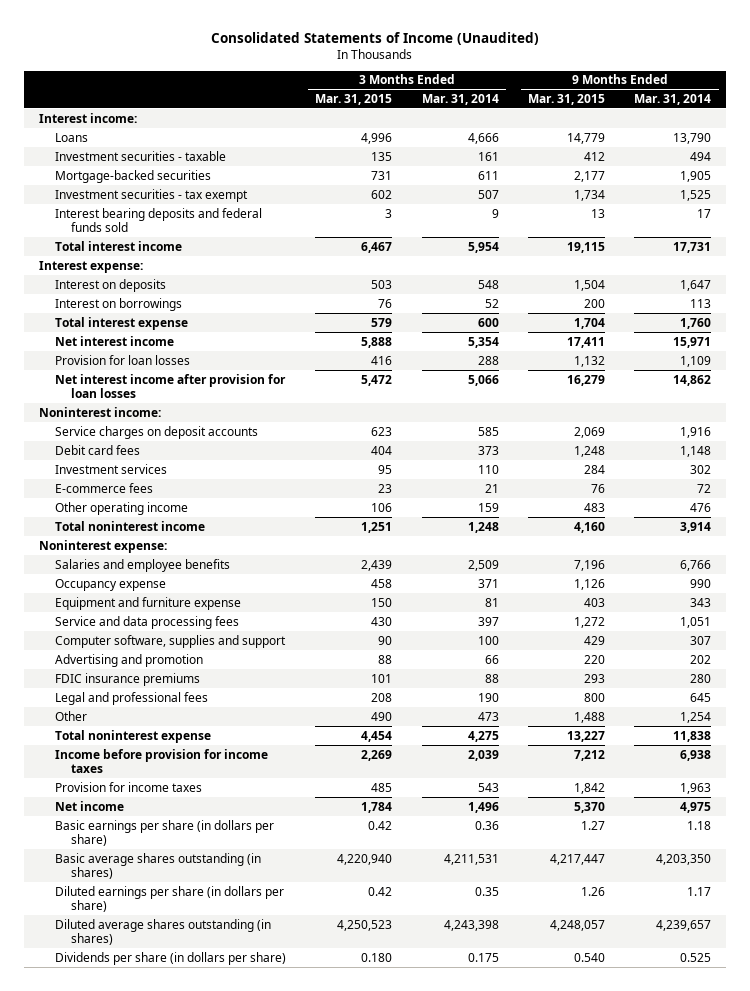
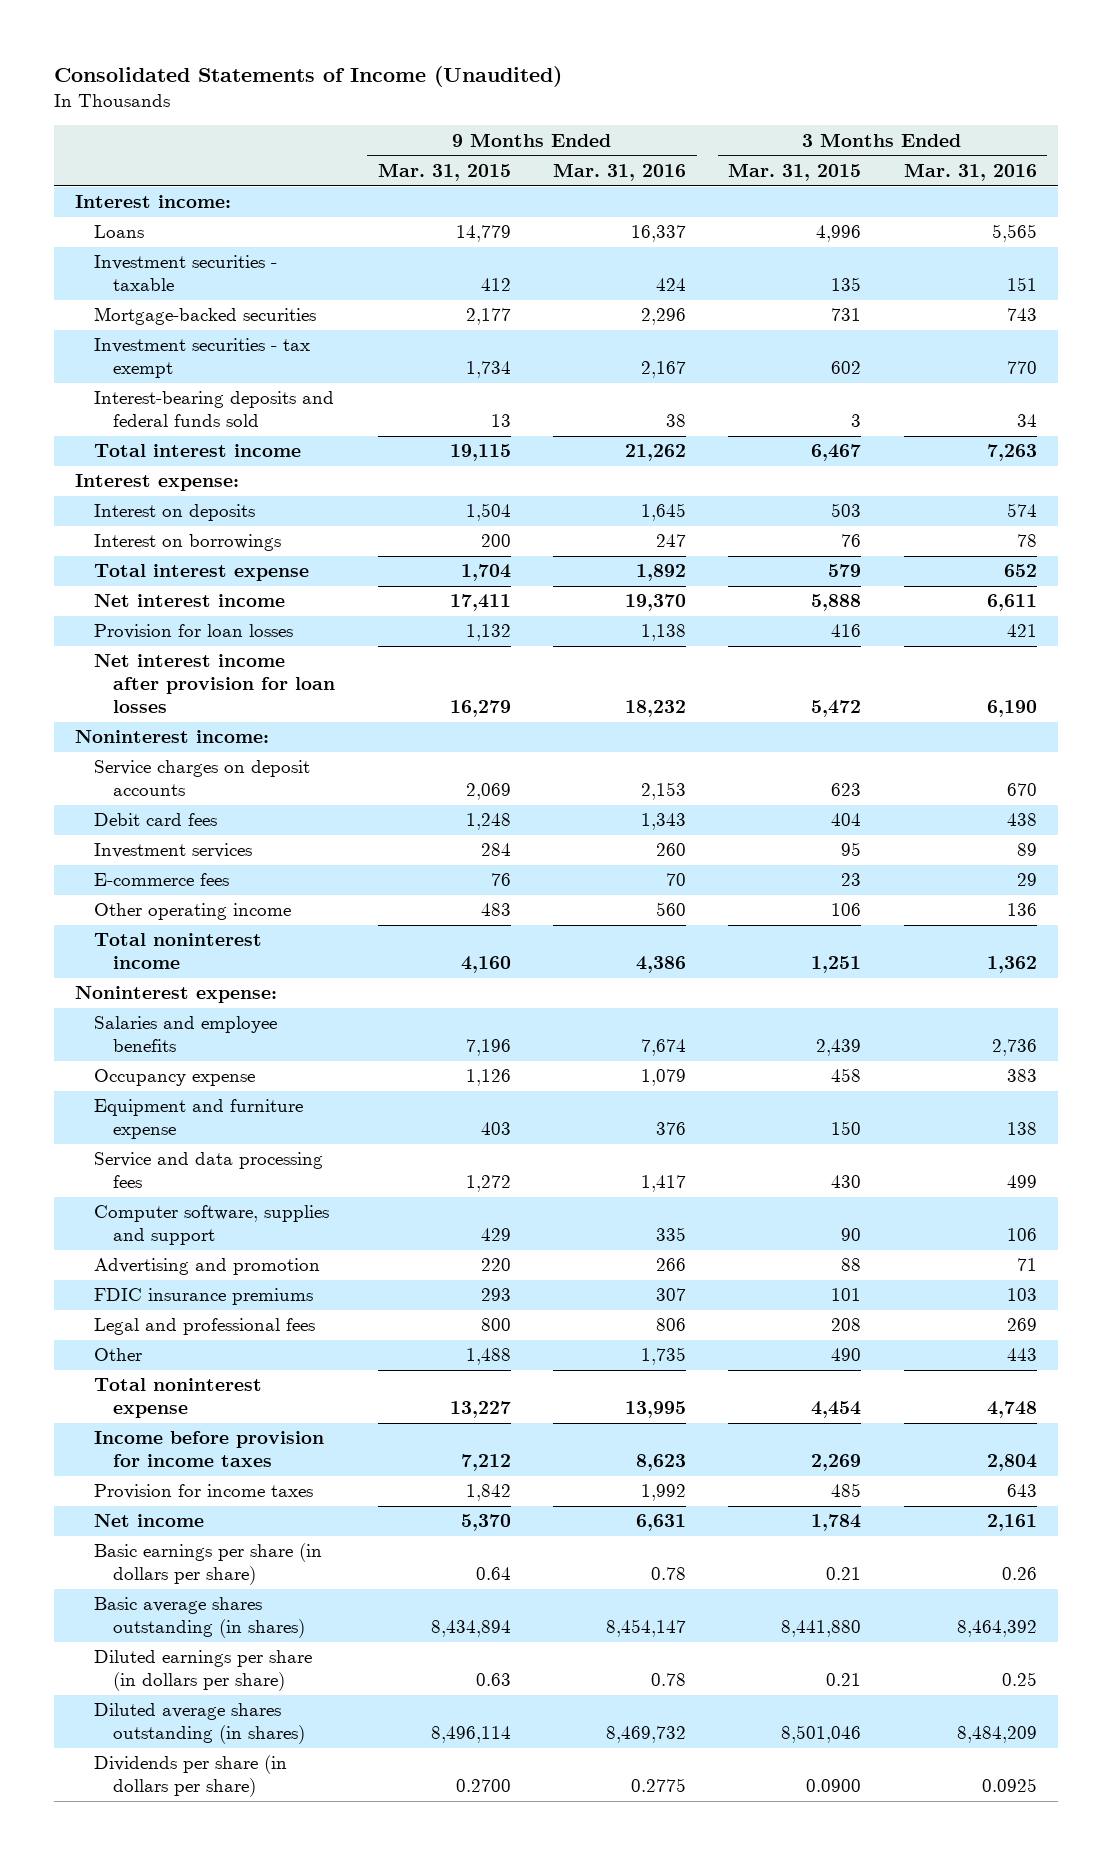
- | 3 Months Ended Mar. 31, 2015 | 3 Months Ended Mar. 31, 2014 | 9 Months Ended Mar. 31, 2015 | 9 Months Ended Mar. 31, 2014
+ | 9 Months Ended Mar. 31, 2015 | 9 Months Ended Mar. 31, 2016 | 3 Months Ended Mar. 31, 2015 | 3 Months Ended Mar. 31, 2016
- Interest bearing deposits and federal funds sold | 3 | 9 | 13 | 17
+ Interest-bearing deposits and federal funds sold | 13 | 38 | 3 | 34
- Basic earnings per share (in dollars per share) | 0.42 | 0.36 | 1.27 | 1.18
- Basic average shares outstanding (in shares) | 4,220,940 | 4,211,531 | 4,217,447 | 4,203,350
- Diluted earnings per share (in dollars per share) | 0.42 | 0.35 | 1.26 | 1.17
- Diluted average shares outstanding (in shares) | 4,250,523 | 4,243,398 | 4,248,057 | 4,239,657
- Dividends per share (in dollars per share) | 0.180 | 0.175 | 0.540 | 0.525
+ Basic earnings per share (in dollars per share) | 0.64 | 0.78 | 0.21 | 0.26
+ Basic average shares outstanding (in shares) | 8,434,894 | 8,454,147 | 8,441,880 | 8,464,392
+ Diluted earnings per share (in dollars per share) | 0.63 | 0.78 | 0.21 | 0.25
+ Diluted average shares outstanding (in shares) | 8,496,114 | 8,469,732 | 8,501,046 | 8,484,209
+ Dividends per share (in dollars per share) | 0.2700 | 0.2775 | 0.0900 | 0.0925

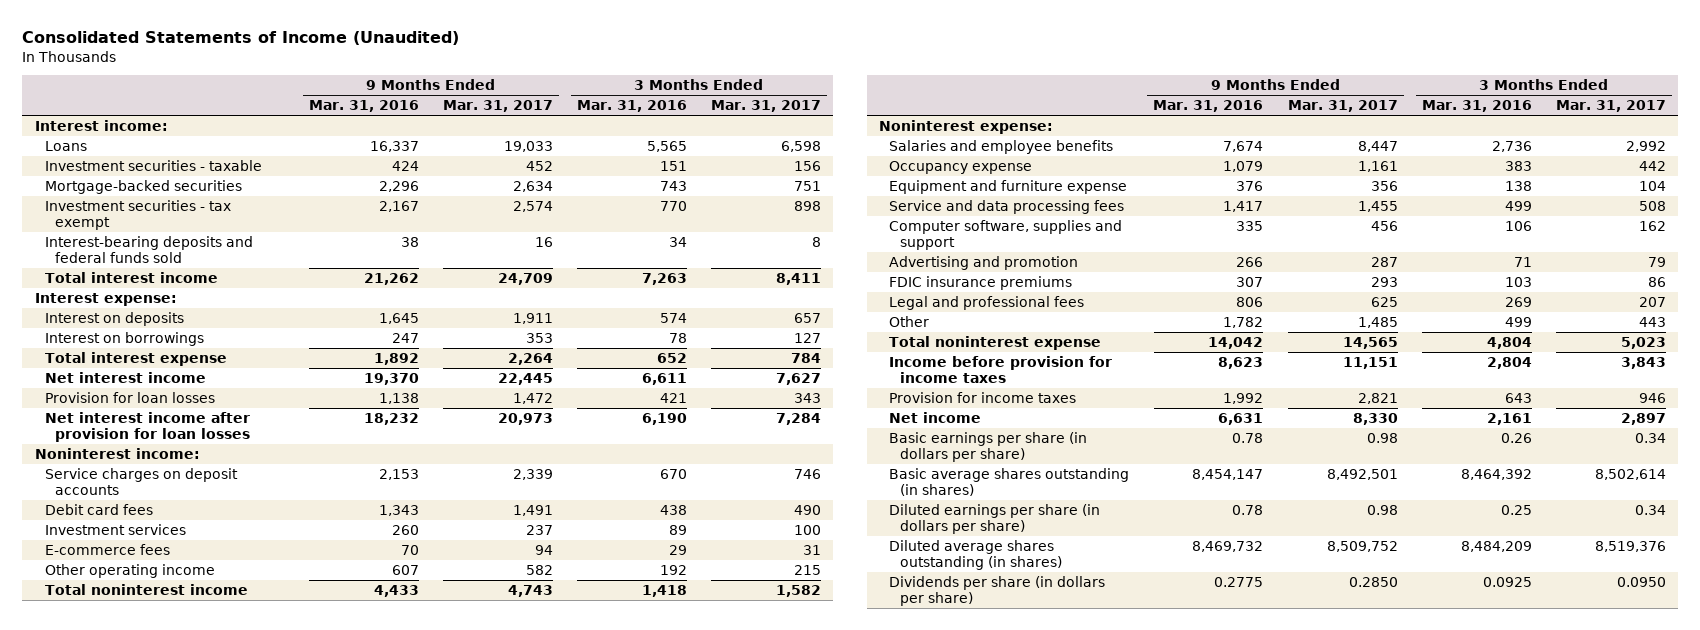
- | 9 Months Ended Mar. 31, 2015 | 9 Months Ended Mar. 31, 2016 | 3 Months Ended Mar. 31, 2015 | 3 Months Ended Mar. 31, 2016
+ | 9 Months Ended Mar. 31, 2016 | 9 Months Ended Mar. 31, 2017 | 3 Months Ended Mar. 31, 2016 | 3 Months Ended Mar. 31, 2017
- Other operating income | 483 | 560 | 106 | 136
- Total noninterest income | 4,160 | 4,386 | 1,251 | 1,362
+ Other operating income | 607 | 582 | 192 | 215
+ Total noninterest income | 4,433 | 4,743 | 1,418 | 1,582
- Other | 1,488 | 1,735 | 490 | 443
- Total noninterest expense | 13,227 | 13,995 | 4,454 | 4,748
+ Other | 1,782 | 1,485 | 499 | 443
+ Total noninterest expense | 14,042 | 14,565 | 4,804 | 5,023

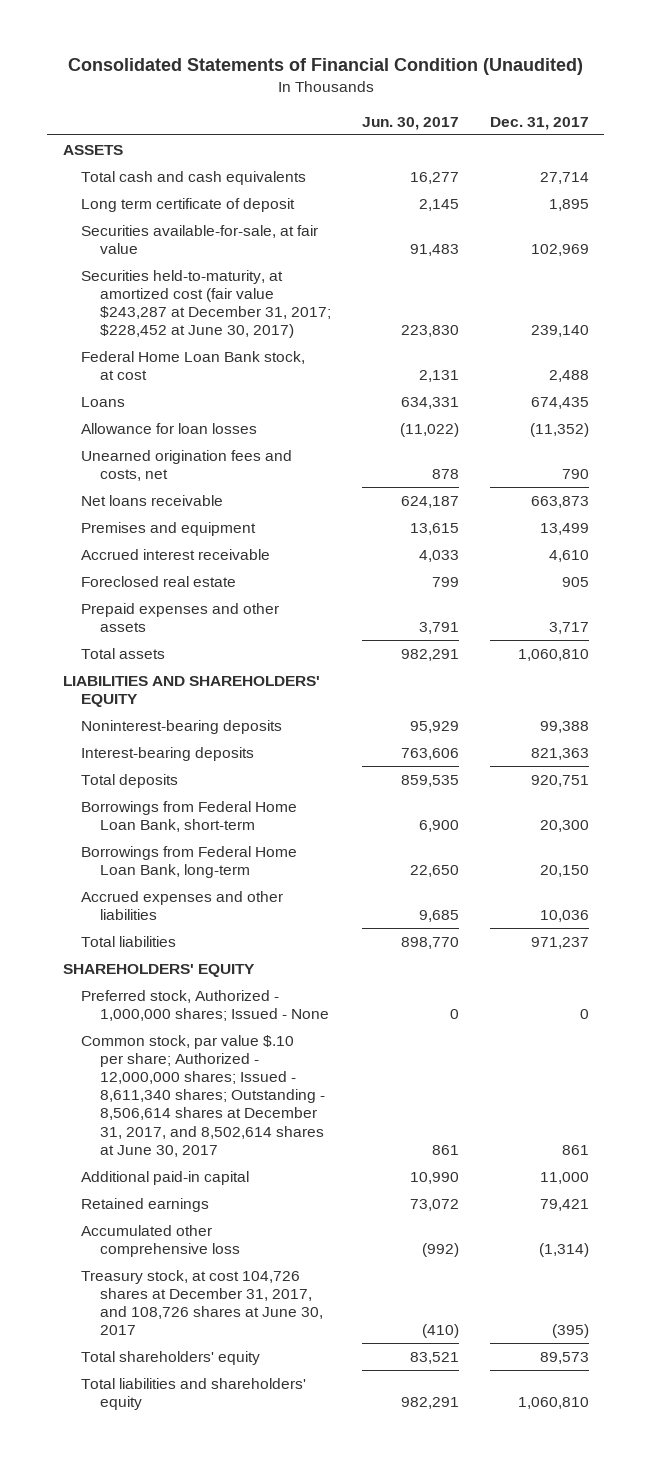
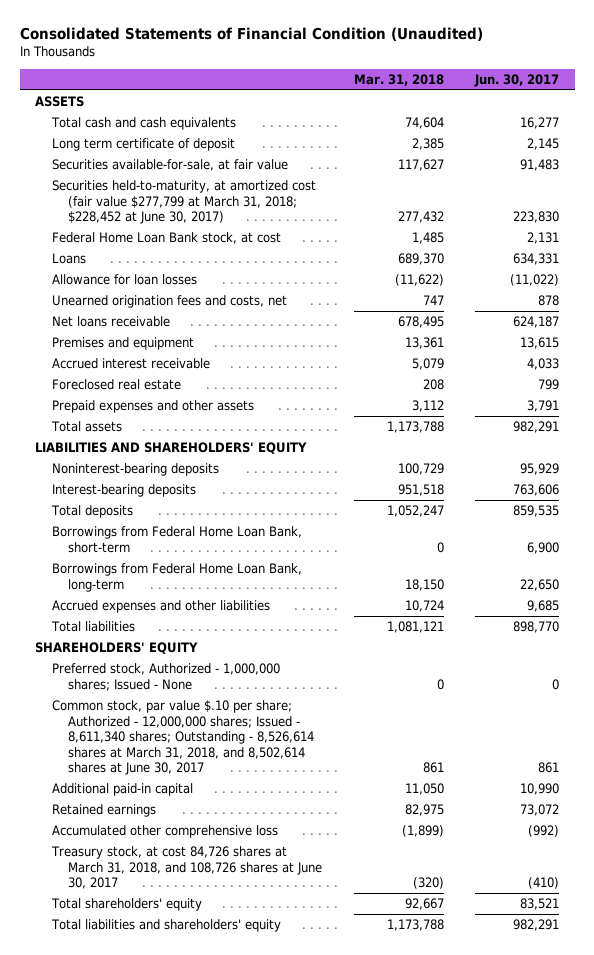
- | Jun. 30, 2017 | Dec. 31, 2017
+ | Mar. 31, 2018 | Jun. 30, 2017
- Securities held-to-maturity, at amortized cost (fair value $243,287 at December 31, 2017; $228,452 at June 30, 2017) | 223,830 | 239,140
+ Securities held-to-maturity, at amortized cost (fair value $277,799 at March 31, 2018; $228,452 at June 30, 2017) | 277,432 | 223,830
- Common stock, par value $.10 per share; Authorized - 12,000,000 shares; Issued - 8,611,340 shares; Outstanding - 8,506,614 shares at December 31, 2017, and 8,502,614 shares at June 30, 2017 | 861 | 861
+ Common stock, par value $.10 per share; Authorized - 12,000,000 shares; Issued - 8,611,340 shares; Outstanding - 8,526,614 shares at March 31, 2018, and 8,502,614 shares at June 30, 2017 | 861 | 861
- Treasury stock, at cost 104,726 shares at December 31, 2017, and 108,726 shares at June 30, 2017 | (410) | (395)
+ Treasury stock, at cost 84,726 shares at March 31, 2018, and 108,726 shares at June 30, 2017 | (320) | (410)

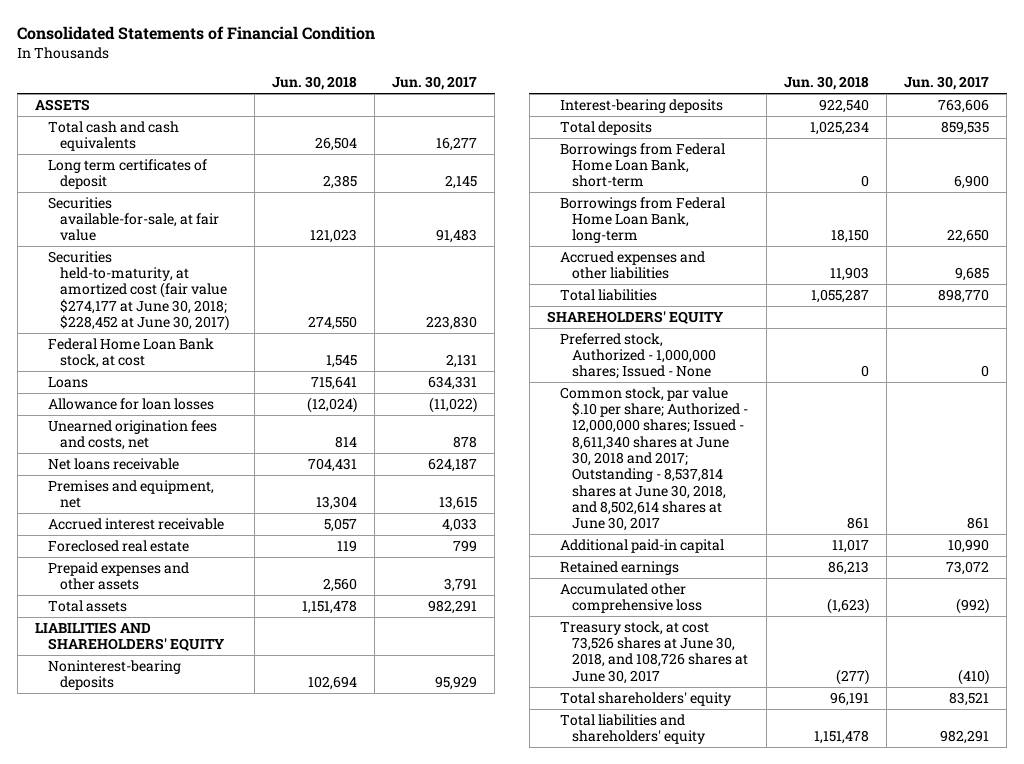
- Consolidated Statements of Financial Condition (Unaudited)
+ Consolidated Statements of Financial Condition
- | Mar. 31, 2018 | Jun. 30, 2017
+ | Jun. 30, 2018 | Jun. 30, 2017
- Long term certificate of deposit | 2,385 | 2,145
+ Long term certificates of deposit | 2,385 | 2,145
- Securities held-to-maturity, at amortized cost (fair value $277,799 at March 31, 2018; $228,452 at June 30, 2017) | 277,432 | 223,830
+ Securities held-to-maturity, at amortized cost (fair value $274,177 at June 30, 2018; $228,452 at June 30, 2017) | 274,550 | 223,830
- Premises and equipment | 13,361 | 13,615
+ Premises and equipment, net | 13,304 | 13,615
- Common stock, par value $.10 per share; Authorized - 12,000,000 shares; Issued - 8,611,340 shares; Outstanding - 8,526,614 shares at March 31, 2018, and 8,502,614 shares at June 30, 2017 | 861 | 861
+ Common stock, par value $.10 per share; Authorized - 12,000,000 shares; Issued - 8,611,340 shares at June 30, 2018 and 2017; Outstanding - 8,537,814 shares at June 30, 2018, and 8,502,614 shares at June 30, 2017 | 861 | 861
- Treasury stock, at cost 84,726 shares at March 31, 2018, and 108,726 shares at June 30, 2017 | (320) | (410)
+ Treasury stock, at cost 73,526 shares at June 30, 2018, and 108,726 shares at June 30, 2017 | (277) | (410)

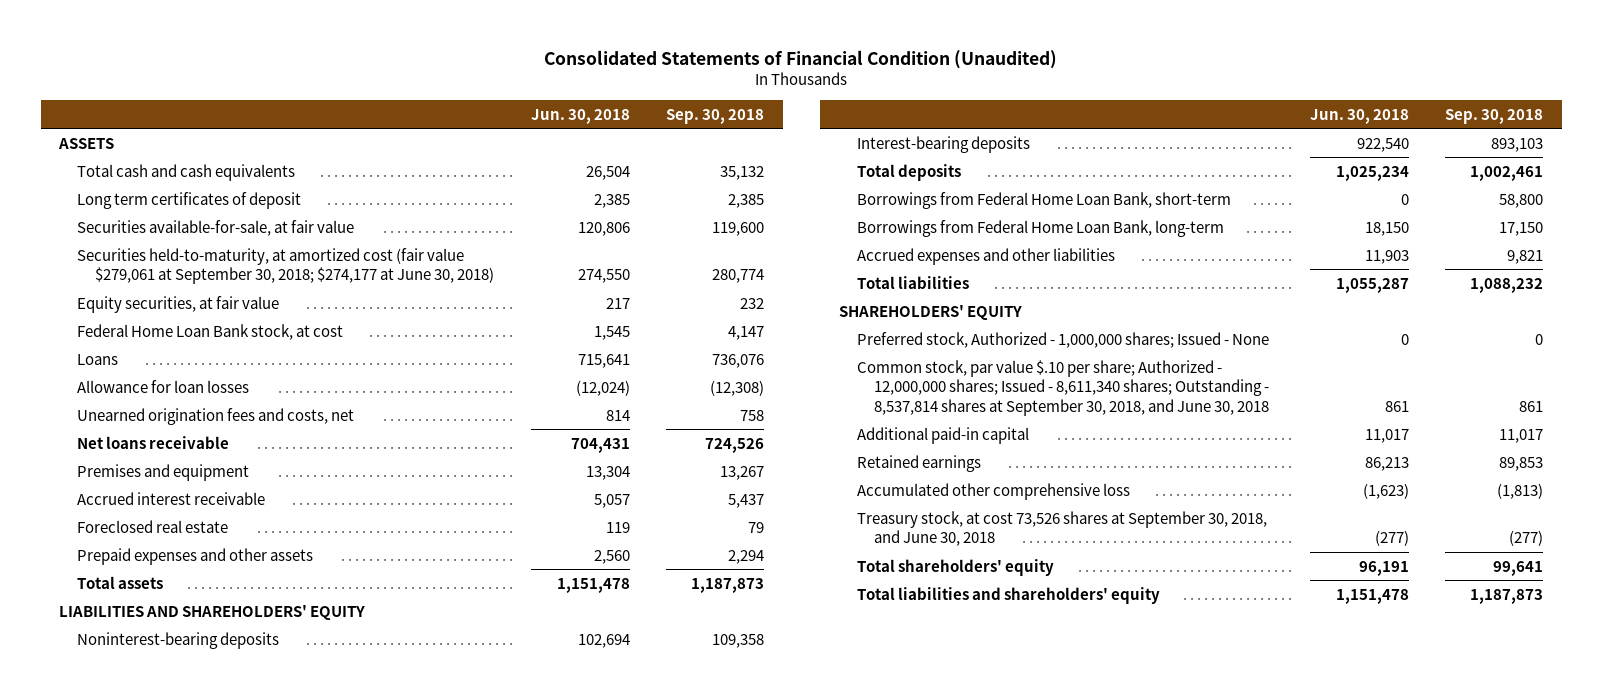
- Consolidated Statements of Financial Condition
+ Consolidated Statements of Financial Condition (Unaudited)
- | Jun. 30, 2018 | Jun. 30, 2017
+ | Jun. 30, 2018 | Sep. 30, 2018
- Securities available-for-sale, at fair value | 121,023 | 91,483
- Securities held-to-maturity, at amortized cost (fair value $274,177 at June 30, 2018; $228,452 at June 30, 2017) | 274,550 | 223,830
+ Securities available-for-sale, at fair value | 120,806 | 119,600
+ Securities held-to-maturity, at amortized cost (fair value $279,061 at September 30, 2018; $274,177 at June 30, 2018) | 274,550 | 280,774
+ Equity securities, at fair value | 217 | 232
- Premises and equipment, net | 13,304 | 13,615
+ Premises and equipment | 13,304 | 13,267
- Common stock, par value $.10 per share; Authorized - 12,000,000 shares; Issued - 8,611,340 shares at June 30, 2018 and 2017; Outstanding - 8,537,814 shares at June 30, 2018, and 8,502,614 shares at June 30, 2017 | 861 | 861
+ Common stock, par value $.10 per share; Authorized - 12,000,000 shares; Issued - 8,611,340 shares; Outstanding - 8,537,814 shares at September 30, 2018, and June 30, 2018 | 861 | 861
- Treasury stock, at cost 73,526 shares at June 30, 2018, and 108,726 shares at June 30, 2017 | (277) | (410)
+ Treasury stock, at cost 73,526 shares at September 30, 2018, and June 30, 2018 | (277) | (277)

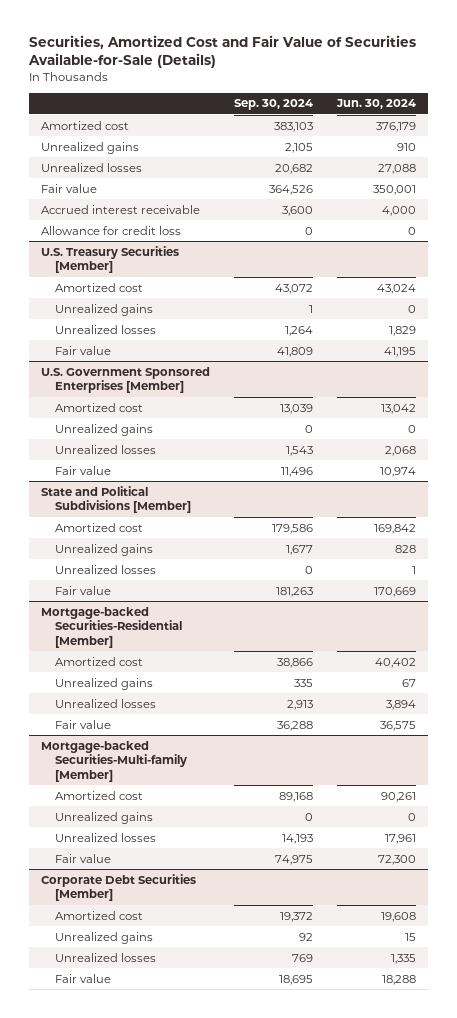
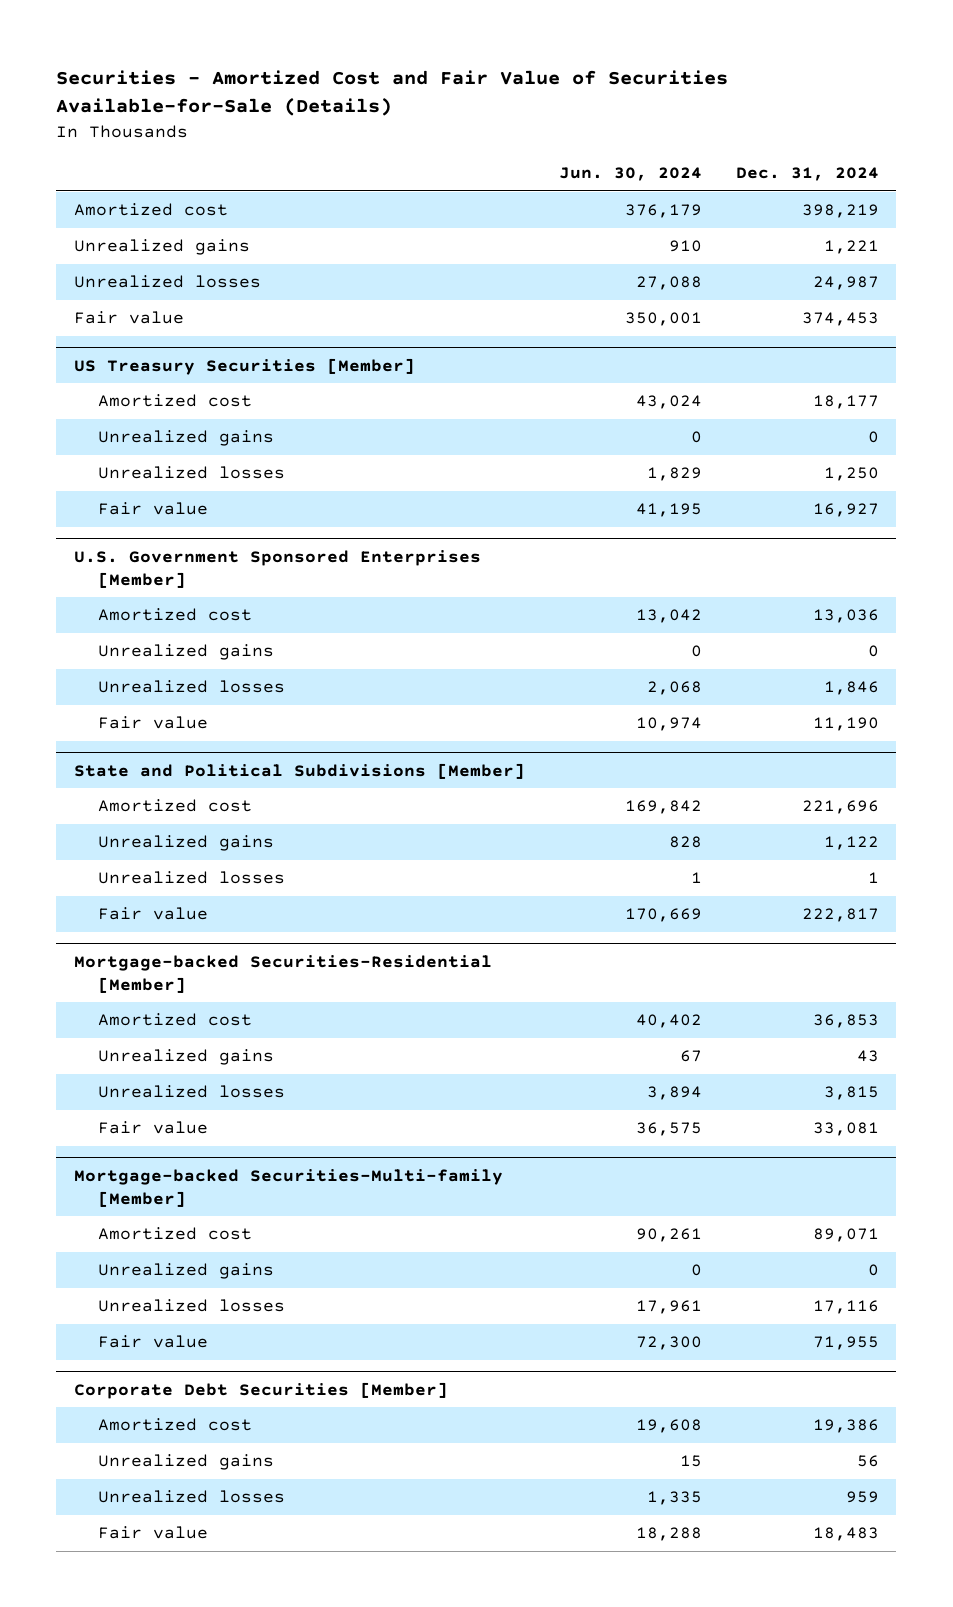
- Securities, Amortized Cost and Fair Value of Securities Available-for-Sale (Details)
+ Securities - Amortized Cost and Fair Value of Securities Available-for-Sale (Details)
- | Sep. 30, 2024 | Jun. 30, 2024
+ | Jun. 30, 2024 | Dec. 31, 2024
- Accrued interest receivable | 3,600 | 4,000
- Allowance for credit loss | 0 | 0
- U.S. Treasury Securities [Member]
+ US Treasury Securities [Member]

